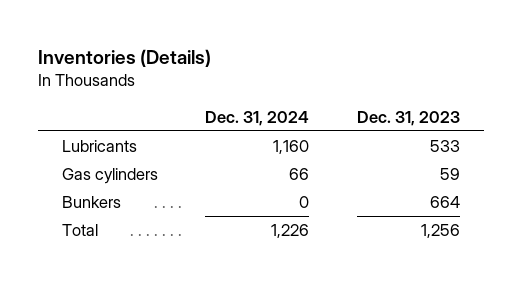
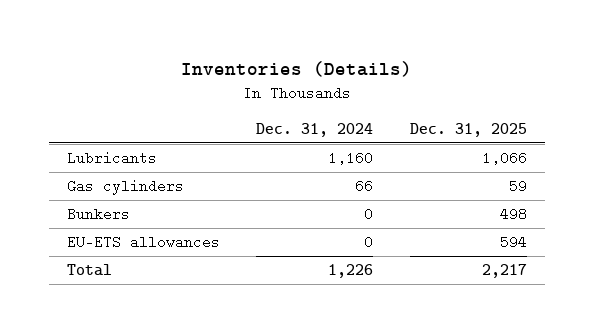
- | Dec. 31, 2024 | Dec. 31, 2023
+ | Dec. 31, 2024 | Dec. 31, 2025
+ EU-ETS allowances | 0 | 594

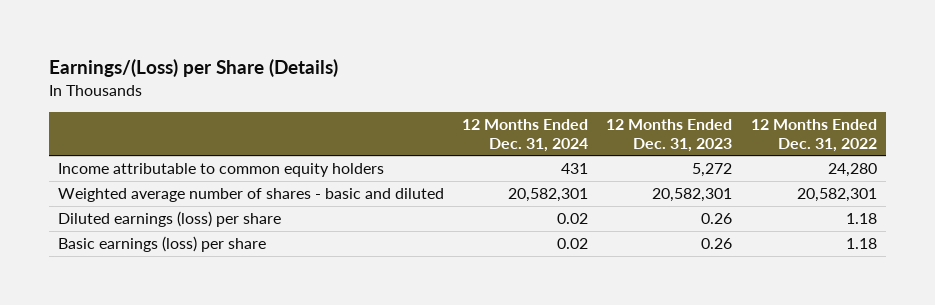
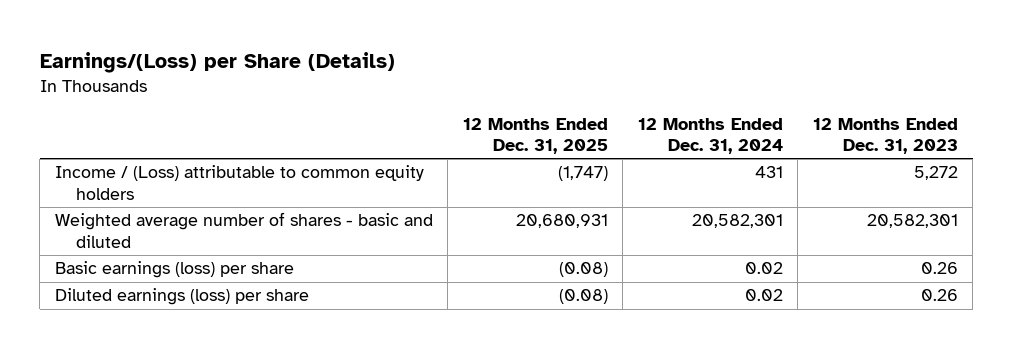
- | 12 Months Ended Dec. 31, 2024 | 12 Months Ended Dec. 31, 2023 | 12 Months Ended Dec. 31, 2022
+ | 12 Months Ended Dec. 31, 2025 | 12 Months Ended Dec. 31, 2024 | 12 Months Ended Dec. 31, 2023
- Income attributable to common equity holders | 431 | 5,272 | 24,280
+ Income / (Loss) attributable to common equity holders | (1,747) | 431 | 5,272
moved down: Diluted earnings (loss) per share | (0.08) | 0.02 | 0.26

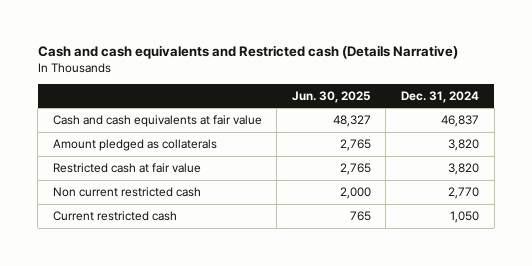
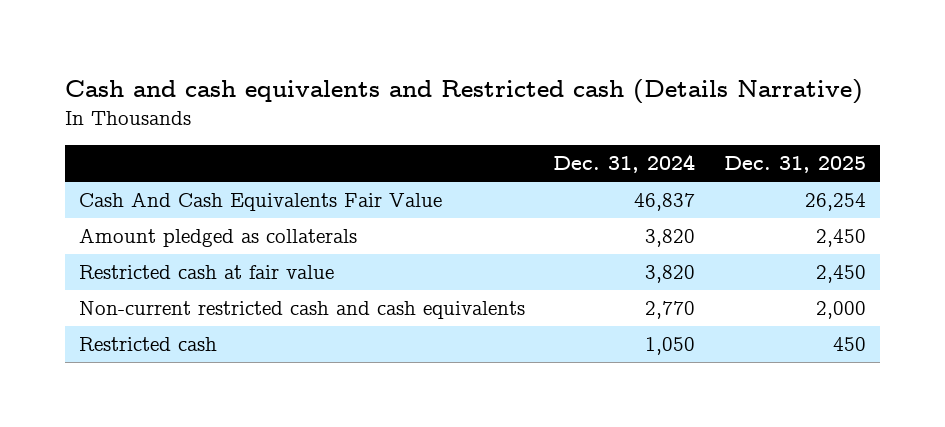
- | Jun. 30, 2025 | Dec. 31, 2024
+ | Dec. 31, 2024 | Dec. 31, 2025
- Cash and cash equivalents at fair value | 48,327 | 46,837
+ Cash And Cash Equivalents Fair Value | 46,837 | 26,254
- Non current restricted cash | 2,000 | 2,770
- Current restricted cash | 765 | 1,050
+ Non-current restricted cash and cash equivalents | 2,770 | 2,000
+ Restricted cash | 1,050 | 450

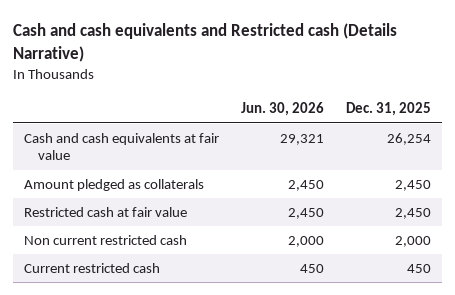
- | Dec. 31, 2024 | Dec. 31, 2025
+ | Jun. 30, 2026 | Dec. 31, 2025
- Cash And Cash Equivalents Fair Value | 46,837 | 26,254
+ Cash and cash equivalents at fair value | 29,321 | 26,254
- Non-current restricted cash and cash equivalents | 2,770 | 2,000
- Restricted cash | 1,050 | 450
+ Non current restricted cash | 2,000 | 2,000
+ Current restricted cash | 450 | 450

